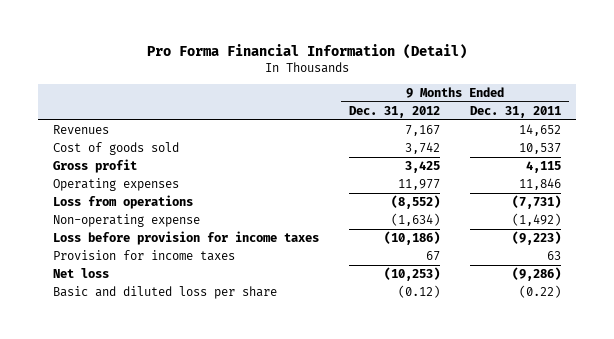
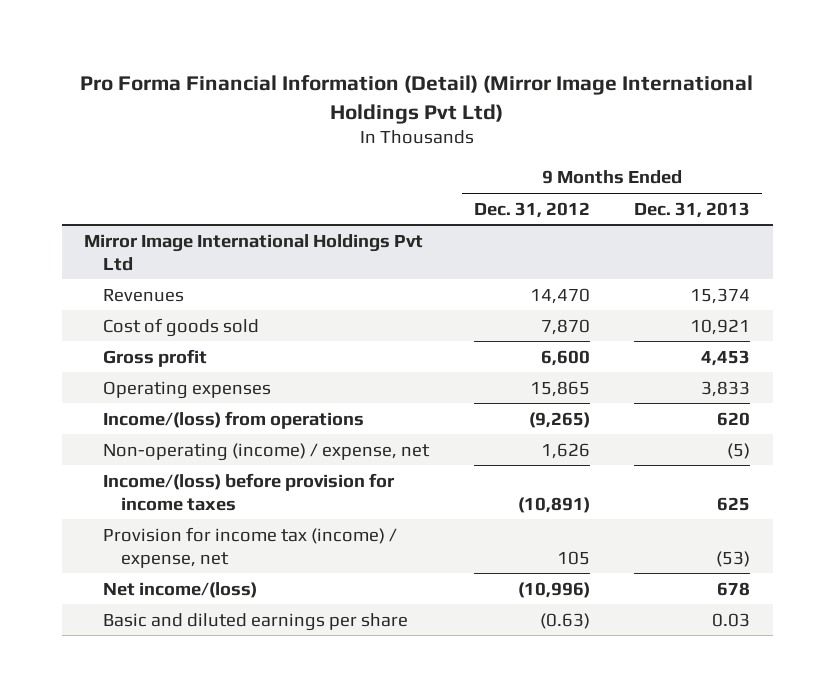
- Pro Forma Financial Information (Detail)
+ Pro Forma Financial Information (Detail) (Mirror Image International Holdings Pvt Ltd)
- | 9 Months Ended Dec. 31, 2012 | 9 Months Ended Dec. 31, 2011
+ | 9 Months Ended Dec. 31, 2012 | 9 Months Ended Dec. 31, 2013
- Revenues | 7,167 | 14,652
- Cost of goods sold | 3,742 | 10,537
- Gross profit | 3,425 | 4,115
- Operating expenses | 11,977 | 11,846
- Loss from operations | (8,552) | (7,731)
- Non-operating expense | (1,634) | (1,492)
- Loss before provision for income taxes | (10,186) | (9,223)
- Provision for income taxes | 67 | 63
- Net loss | (10,253) | (9,286)
- Basic and diluted loss per share | (0.12) | (0.22)
+ Mirror Image International Holdings Pvt Ltd
+ Revenues | 14,470 | 15,374
+ Cost of goods sold | 7,870 | 10,921
+ Gross profit | 6,600 | 4,453
+ Operating expenses | 15,865 | 3,833
+ Income/(loss) from operations | (9,265) | 620
+ Non-operating (income) / expense, net | 1,626 | (5)
+ Income/(loss) before provision for income taxes | (10,891) | 625
+ Provision for income tax (income) / expense, net | 105 | (53)
+ Net income/(loss) | (10,996) | 678
+ Basic and diluted earnings per share | (0.63) | 0.03

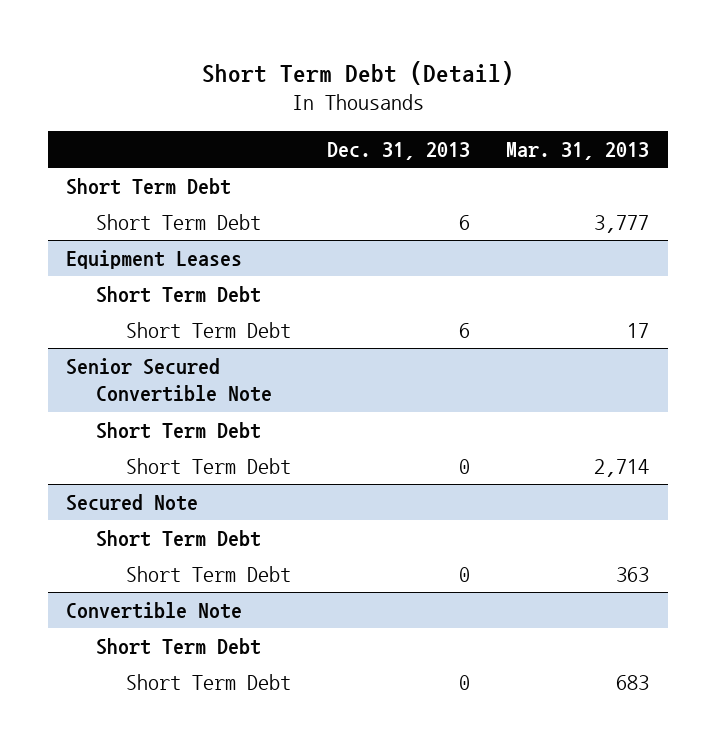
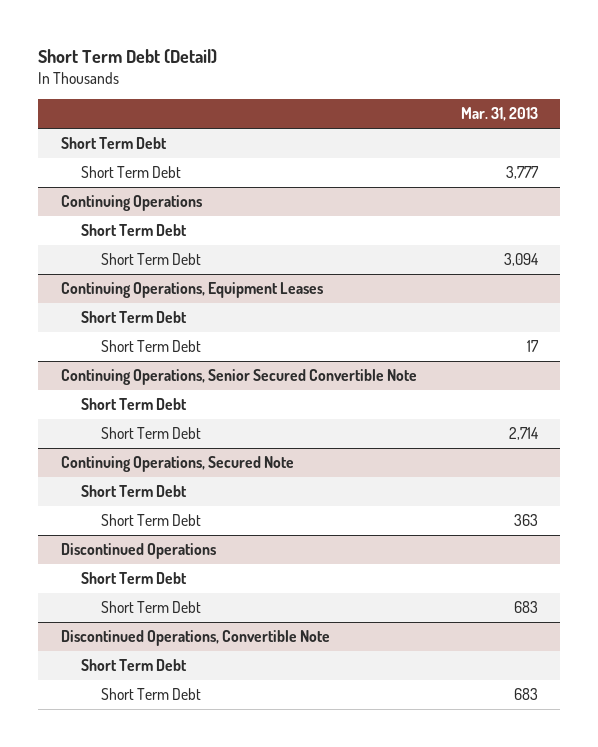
- | Dec. 31, 2013 | Mar. 31, 2013
+ | Mar. 31, 2013
- Equipment Leases
+ Continuing Operations
+ Short Term Debt | 3,094
+ Continuing Operations, Equipment Leases
+ Short Term Debt
- Senior Secured Convertible Note
+ Continuing Operations, Senior Secured Convertible Note
- Secured Note
+ Continuing Operations, Secured Note
- Convertible Note
+ Discontinued Operations
+ Discontinued Operations, Convertible Note
+ Short Term Debt
+ Short Term Debt | 683

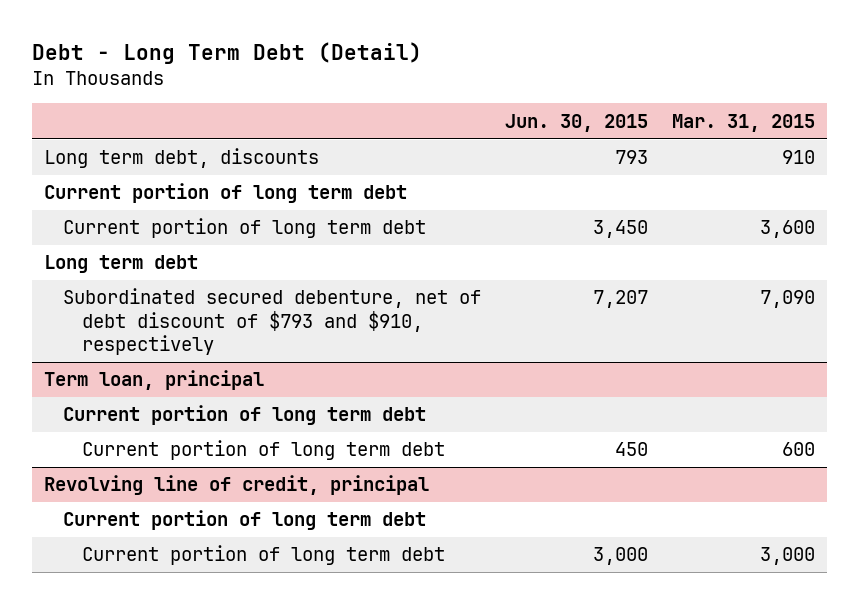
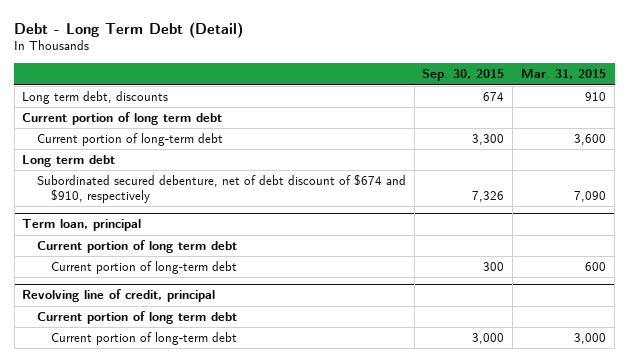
- | Jun. 30, 2015 | Mar. 31, 2015
+ | Sep. 30, 2015 | Mar. 31, 2015
- Current portion of long term debt | 3,450 | 3,600
+ Current portion of long-term debt | 3,300 | 3,600
- Subordinated secured debenture, net of debt discount of $793 and $910, respectively | 7,207 | 7,090
+ Subordinated secured debenture, net of debt discount of $674 and $910, respectively | 7,326 | 7,090
@ Term loan, principal
- Current portion of long term debt | 450 | 600
+ Current portion of long-term debt | 300 | 600
@ Revolving line of credit, principal
- Current portion of long term debt | 3,000 | 3,000
+ Current portion of long-term debt | 3,000 | 3,000

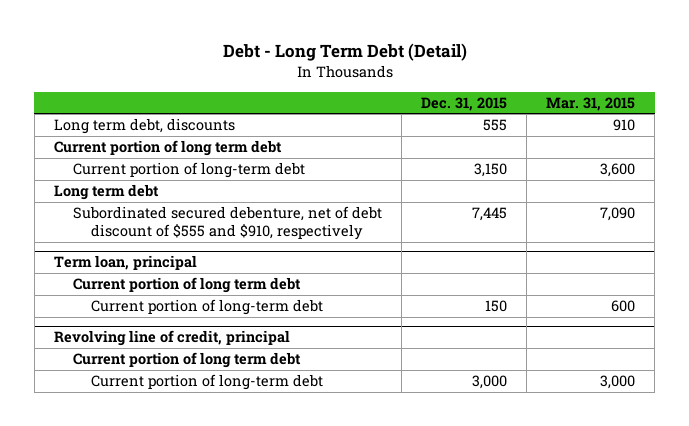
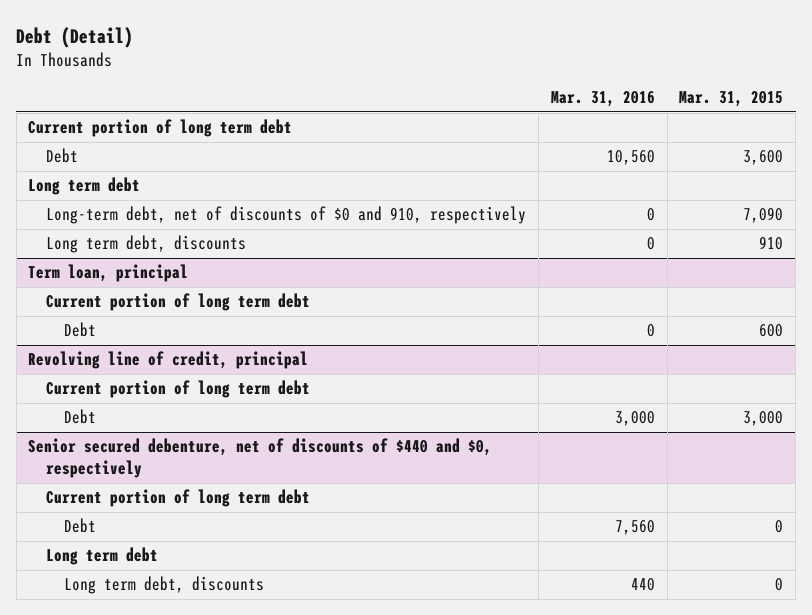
- Debt - Long Term Debt (Detail)
+ Debt (Detail)
- | Dec. 31, 2015 | Mar. 31, 2015
+ | Mar. 31, 2016 | Mar. 31, 2015
- Current portion of long-term debt | 3,150 | 3,600
+ Debt | 10,560 | 3,600
- Subordinated secured debenture, net of debt discount of $555 and $910, respectively | 7,445 | 7,090
+ Long-term debt, net of discounts of $0 and 910, respectively | 0 | 7,090
moved down: Long term debt, discounts | 0 | 910
@ Term loan, principal
- Current portion of long-term debt | 150 | 600
+ Debt | 0 | 600
@ Revolving line of credit, principal
- Current portion of long-term debt | 3,000 | 3,000
+ Debt | 3,000 | 3,000
+ Senior secured debenture, net of discounts of $440 and $0, respectively
+ Current portion of long term debt
+ Debt | 7,560 | 0
+ Long term debt
+ Long term debt, discounts | 440 | 0

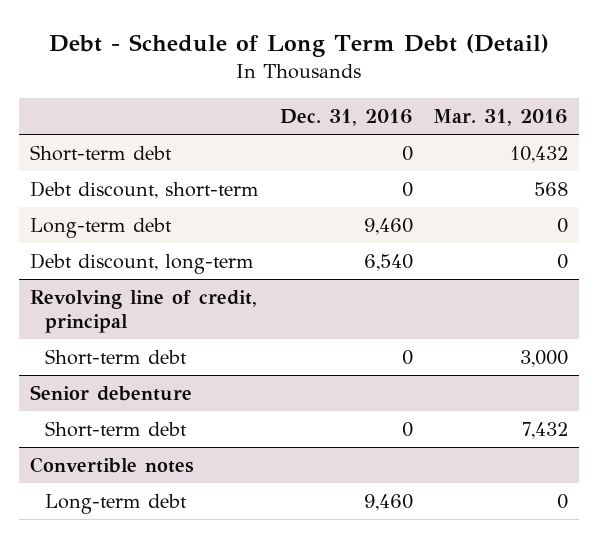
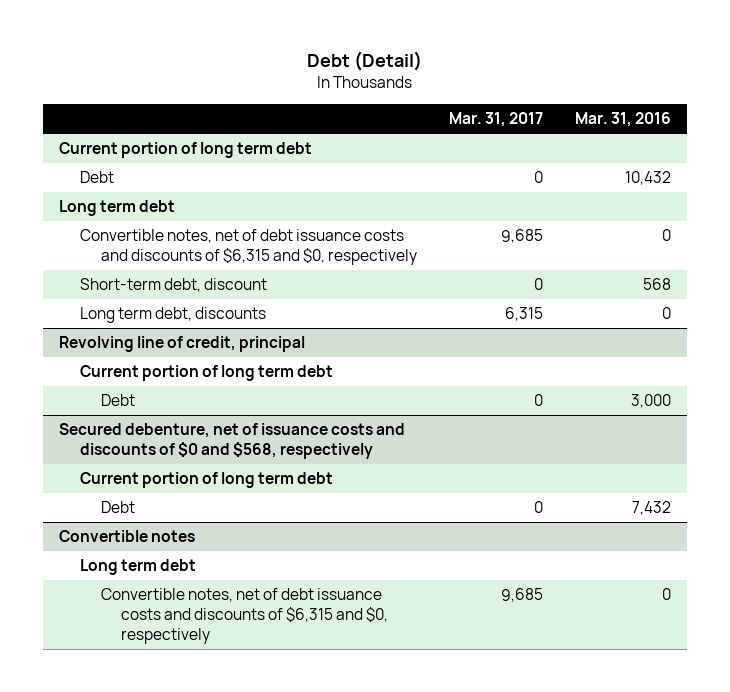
- Debt - Schedule of Long Term Debt (Detail)
+ Debt (Detail)
- | Dec. 31, 2016 | Mar. 31, 2016
+ | Mar. 31, 2017 | Mar. 31, 2016
- Short-term debt | 0 | 10,432
- Debt discount, short-term | 0 | 568
- Long-term debt | 9,460 | 0
- Debt discount, long-term | 6,540 | 0
+ Current portion of long term debt
+ Debt | 0 | 10,432
+ Long term debt
+ Convertible notes, net of debt issuance costs and discounts of $6,315 and $0, respectively | 9,685 | 0
+ Short-term debt, discount | 0 | 568
+ Long term debt, discounts | 6,315 | 0
@ Revolving line of credit, principal
- Short-term debt | 0 | 3,000
- Senior debenture
- Short-term debt | 0 | 7,432
@ Revolving line of credit, principal
+ Current portion of long term debt
+ Debt | 0 | 3,000
+ Secured debenture, net of issuance costs and discounts of $0 and $568, respectively
+ Current portion of long term debt
+ Debt | 0 | 7,432
@ Convertible notes
- Long-term debt | 9,460 | 0
+ Long term debt
+ Convertible notes, net of debt issuance costs and discounts of $6,315 and $0, respectively | 9,685 | 0

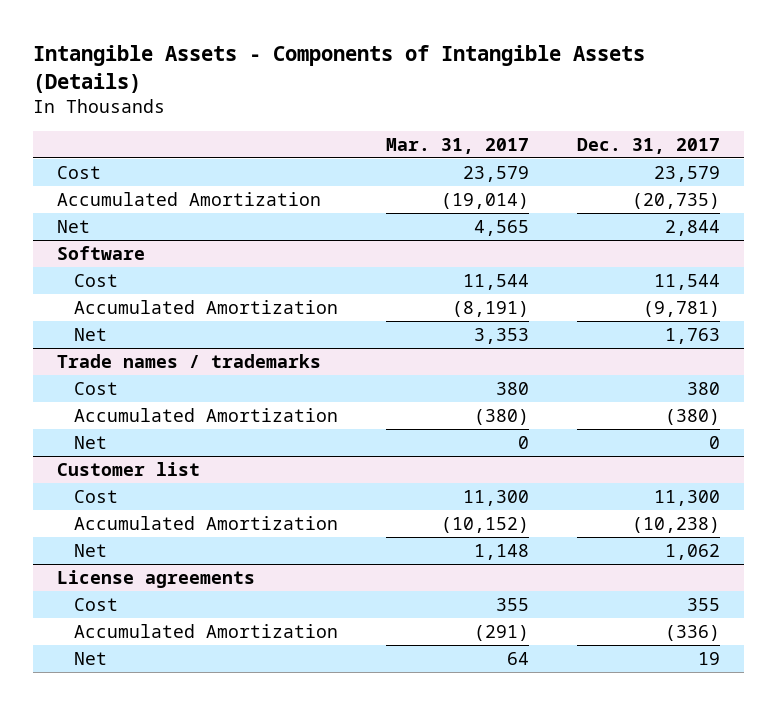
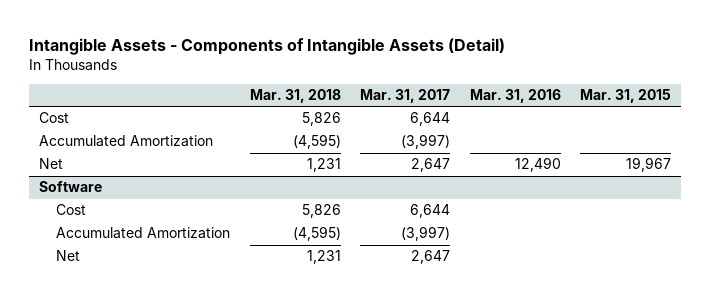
- Intangible Assets - Components of Intangible Assets (Details)
+ Intangible Assets - Components of Intangible Assets (Detail)
- | Mar. 31, 2017 | Dec. 31, 2017
+ | Mar. 31, 2018 | Mar. 31, 2017 | Mar. 31, 2016 | Mar. 31, 2015
- Cost | 23,579 | 23,579
- Accumulated Amortization | (19,014) | (20,735)
- Net | 4,565 | 2,844
+ Cost | 5,826 | 6,644 | |
+ Accumulated Amortization | (4,595) | (3,997) | |
+ Net | 1,231 | 2,647 | 12,490 | 19,967
@ Software
- Cost | 11,544 | 11,544
- Accumulated Amortization | (8,191) | (9,781)
- Net | 3,353 | 1,763
- Trade names / trademarks
- Cost | 380 | 380
- Accumulated Amortization | (380) | (380)
- Net | 0 | 0
- Customer list
- Cost | 11,300 | 11,300
- Accumulated Amortization | (10,152) | (10,238)
- Net | 1,148 | 1,062
- License agreements
- Cost | 355 | 355
- Accumulated Amortization | (291) | (336)
- Net | 64 | 19
@ Software
+ Cost | 5,826 | 6,644 | |
+ Accumulated Amortization | (4,595) | (3,997) | |
+ Net | 1,231 | 2,647 | |

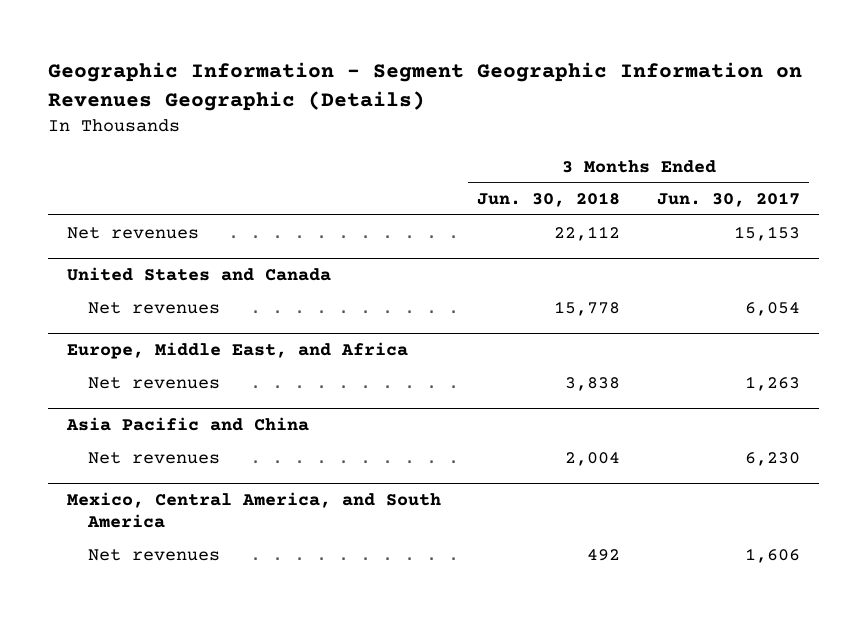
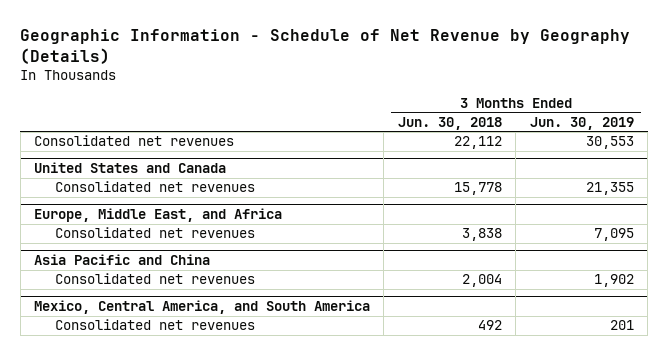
- Geographic Information - Segment Geographic Information on Revenues Geographic (Details)
+ Geographic Information - Schedule of Net Revenue by Geography (Details)
- | 3 Months Ended Jun. 30, 2018 | 3 Months Ended Jun. 30, 2017
+ | 3 Months Ended Jun. 30, 2018 | 3 Months Ended Jun. 30, 2019
- Net revenues | 22,112 | 15,153
+ Consolidated net revenues | 22,112 | 30,553
@ United States and Canada
- Net revenues | 15,778 | 6,054
+ Consolidated net revenues | 15,778 | 21,355
@ Europe, Middle East, and Africa
- Net revenues | 3,838 | 1,263
+ Consolidated net revenues | 3,838 | 7,095
@ Asia Pacific and China
- Net revenues | 2,004 | 6,230
+ Consolidated net revenues | 2,004 | 1,902
@ Mexico, Central America, and South America
- Net revenues | 492 | 1,606
+ Consolidated net revenues | 492 | 201

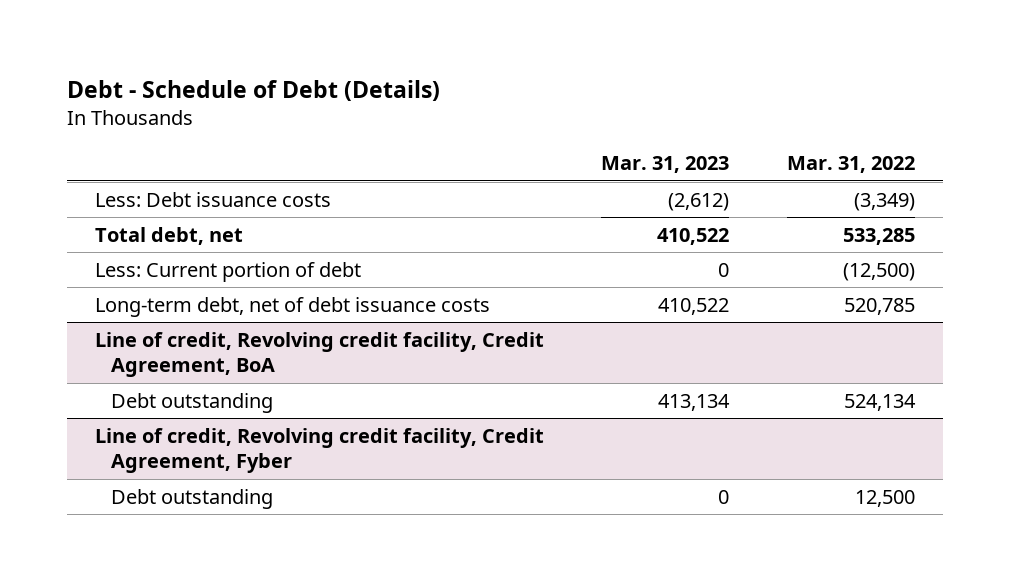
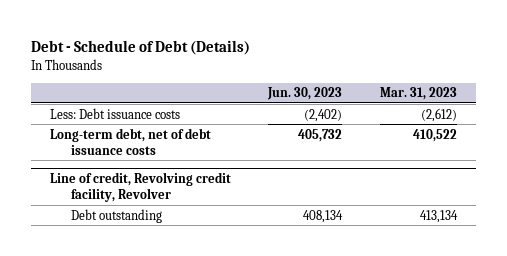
- | Mar. 31, 2023 | Mar. 31, 2022
+ | Jun. 30, 2023 | Mar. 31, 2023
- Total debt, net | 410,522 | 533,285
- Less: Current portion of debt | 0 | (12,500)
- Line of credit, Revolving credit facility, Credit Agreement, BoA
+ Line of credit, Revolving credit facility, Revolver
- Line of credit, Revolving credit facility, Credit Agreement, Fyber
- Debt outstanding | 0 | 12,500

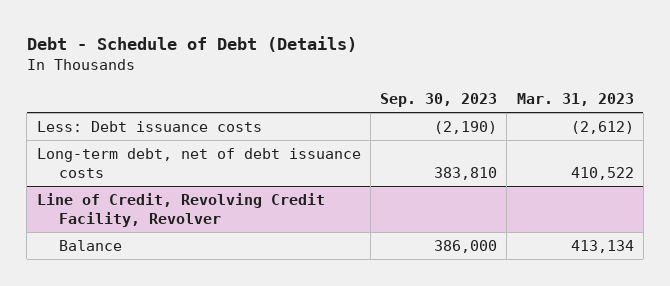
- | Jun. 30, 2023 | Mar. 31, 2023
+ | Sep. 30, 2023 | Mar. 31, 2023
- Line of credit, Revolving credit facility, Revolver
- Debt outstanding | 408,134 | 413,134
+ Line of Credit, Revolving Credit Facility, Revolver
+ Balance | 386,000 | 413,134

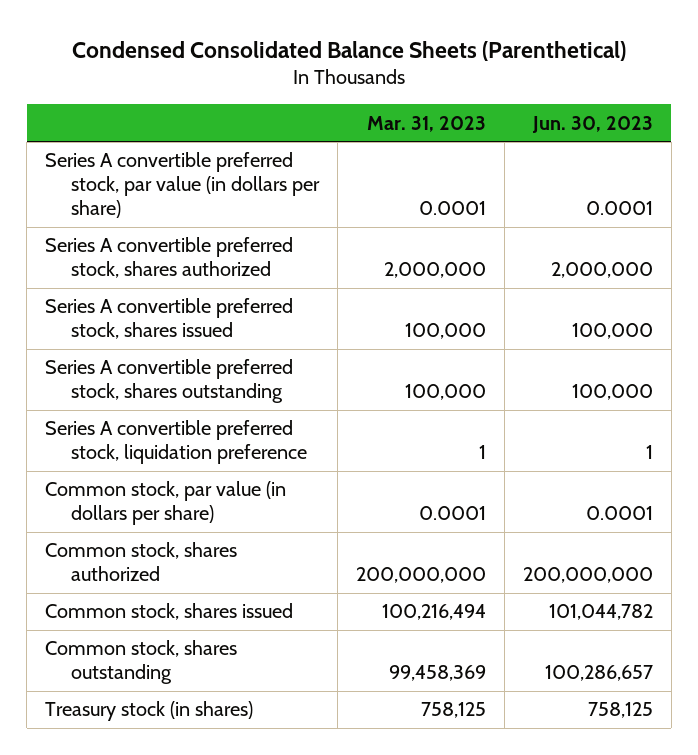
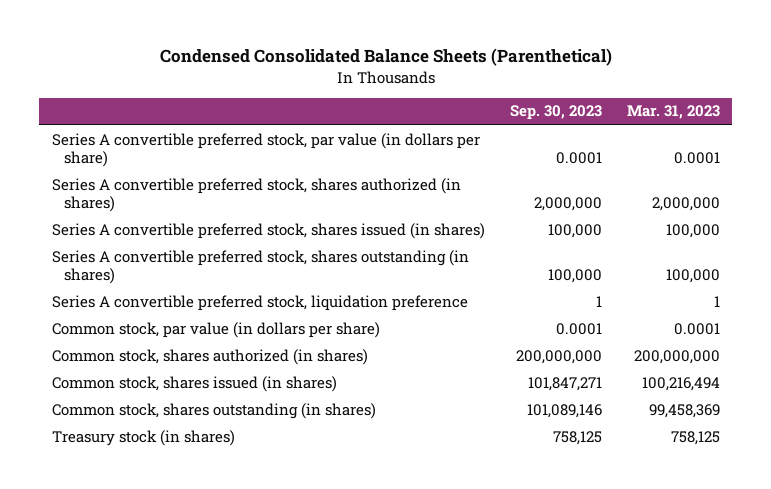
- | Mar. 31, 2023 | Jun. 30, 2023
+ | Sep. 30, 2023 | Mar. 31, 2023
- Series A convertible preferred stock, shares authorized | 2,000,000 | 2,000,000
- Series A convertible preferred stock, shares issued | 100,000 | 100,000
- Series A convertible preferred stock, shares outstanding | 100,000 | 100,000
+ Series A convertible preferred stock, shares authorized (in shares) | 2,000,000 | 2,000,000
+ Series A convertible preferred stock, shares issued (in shares) | 100,000 | 100,000
+ Series A convertible preferred stock, shares outstanding (in shares) | 100,000 | 100,000
- Common stock, shares authorized | 200,000,000 | 200,000,000
- Common stock, shares issued | 100,216,494 | 101,044,782
- Common stock, shares outstanding | 99,458,369 | 100,286,657
+ Common stock, shares authorized (in shares) | 200,000,000 | 200,000,000
+ Common stock, shares issued (in shares) | 101,847,271 | 100,216,494
+ Common stock, shares outstanding (in shares) | 101,089,146 | 99,458,369

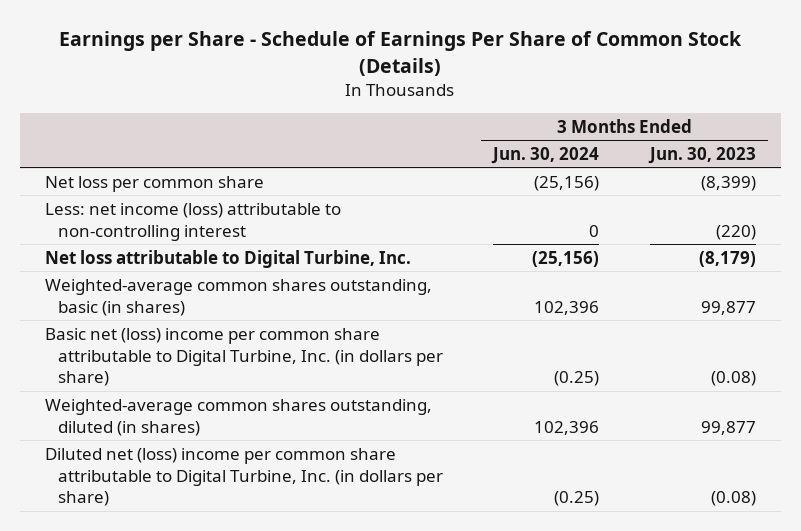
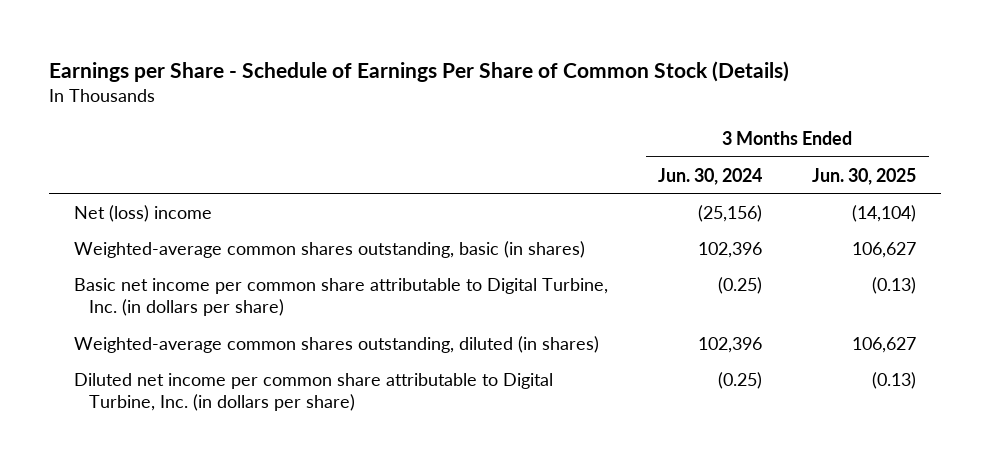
- | 3 Months Ended Jun. 30, 2024 | 3 Months Ended Jun. 30, 2023
+ | 3 Months Ended Jun. 30, 2024 | 3 Months Ended Jun. 30, 2025
- Net loss per common share | (25,156) | (8,399)
- Less: net income (loss) attributable to non-controlling interest | 0 | (220)
- Net loss attributable to Digital Turbine, Inc. | (25,156) | (8,179)
+ Net (loss) income | (25,156) | (14,104)
- Basic net (loss) income per common share attributable to Digital Turbine, Inc. (in dollars per share) | (0.25) | (0.08)
+ Basic net income per common share attributable to Digital Turbine, Inc. (in dollars per share) | (0.25) | (0.13)
- Diluted net (loss) income per common share attributable to Digital Turbine, Inc. (in dollars per share) | (0.25) | (0.08)
+ Diluted net income per common share attributable to Digital Turbine, Inc. (in dollars per share) | (0.25) | (0.13)

